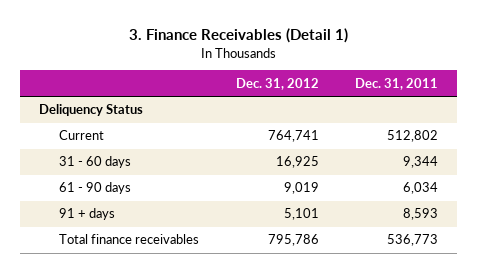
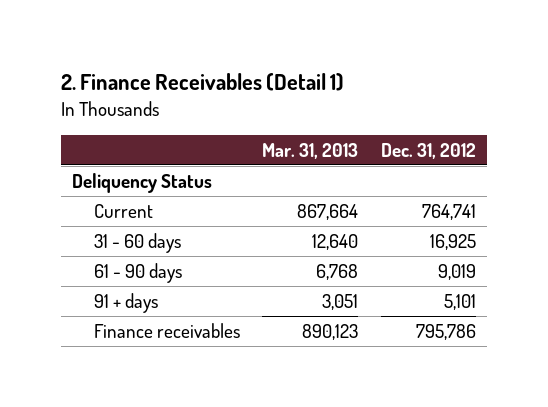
- 3. Finance Receivables (Detail 1)
+ 2. Finance Receivables (Detail 1)
- | Dec. 31, 2012 | Dec. 31, 2011
+ | Mar. 31, 2013 | Dec. 31, 2012
- Total finance receivables | 795,786 | 536,773
+ Finance receivables | 890,123 | 795,786

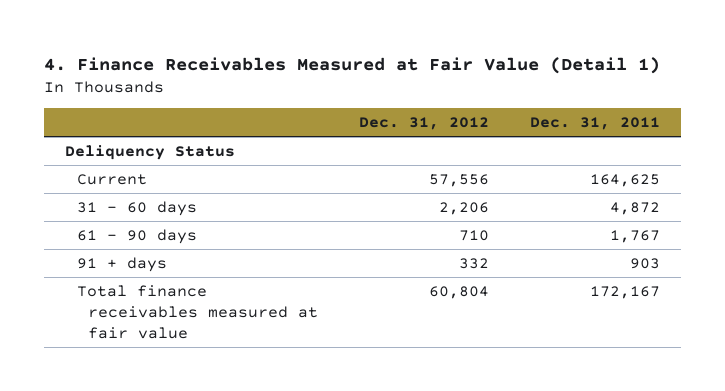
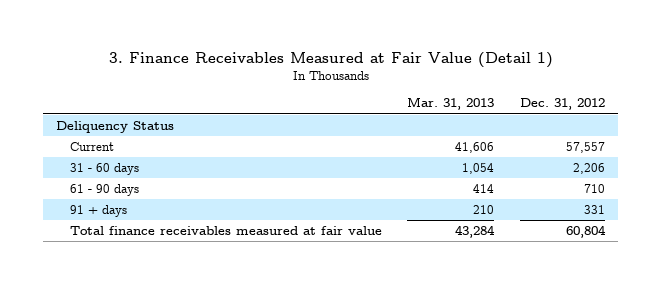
- 4. Finance Receivables Measured at Fair Value (Detail 1)
+ 3. Finance Receivables Measured at Fair Value (Detail 1)
- | Dec. 31, 2012 | Dec. 31, 2011
+ | Mar. 31, 2013 | Dec. 31, 2012
- Current | 57,556 | 164,625
+ Current | 41,606 | 57,557
- 91 + days | 332 | 903
+ 91 + days | 210 | 331

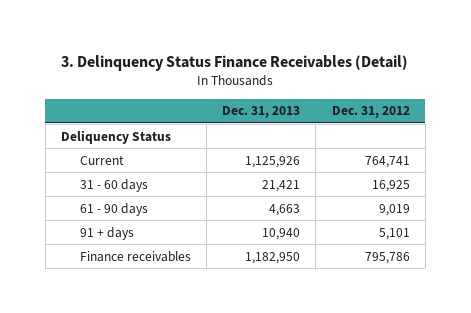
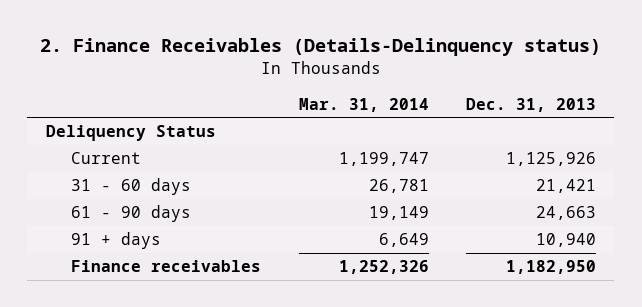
- 3. Delinquency Status Finance Receivables (Detail)
+ 2. Finance Receivables (Details-Delinquency status)
- | Dec. 31, 2013 | Dec. 31, 2012
+ | Mar. 31, 2014 | Dec. 31, 2013
- 61 - 90 days | 4,663 | 9,019
+ 61 - 90 days | 19,149 | 24,663

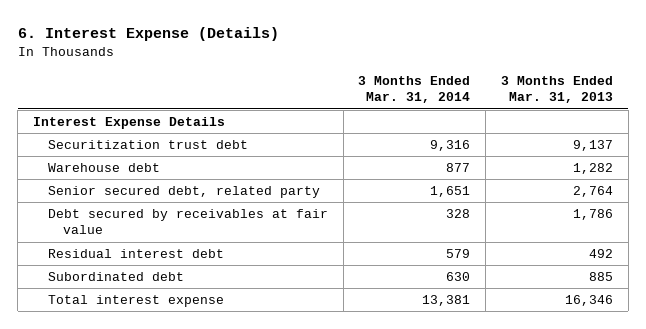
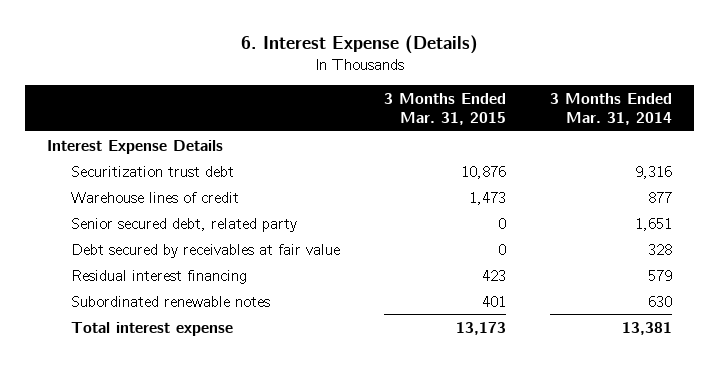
- | 3 Months Ended Mar. 31, 2014 | 3 Months Ended Mar. 31, 2013
+ | 3 Months Ended Mar. 31, 2015 | 3 Months Ended Mar. 31, 2014
- Warehouse debt | 877 | 1,282
+ Warehouse lines of credit | 1,473 | 877
- Residual interest debt | 579 | 492
- Subordinated debt | 630 | 885
+ Residual interest financing | 423 | 579
+ Subordinated renewable notes | 401 | 630

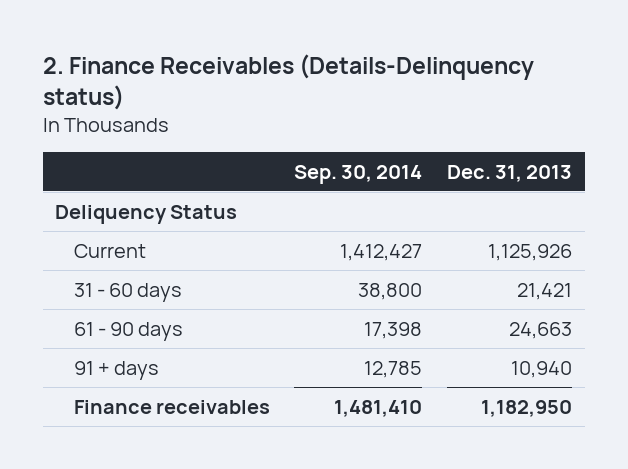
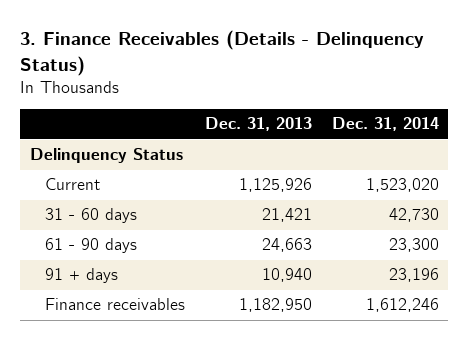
- 2. Finance Receivables (Details-Delinquency status)
+ 3. Finance Receivables (Details - Delinquency Status)
- | Sep. 30, 2014 | Dec. 31, 2013
+ | Dec. 31, 2013 | Dec. 31, 2014
- Deliquency Status
+ Delinquency Status

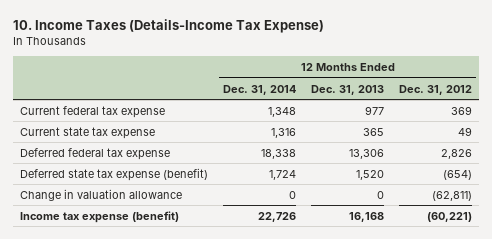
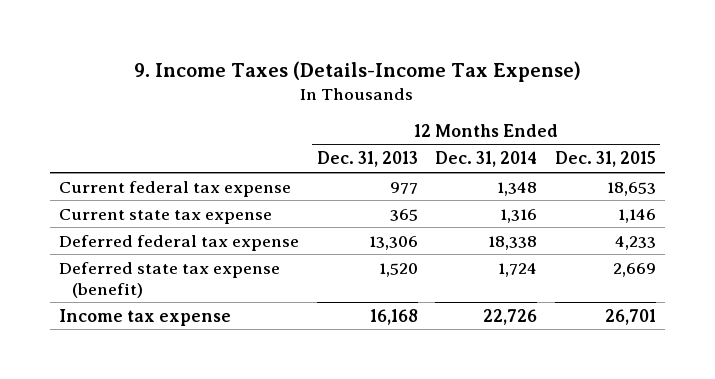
- 10. Income Taxes (Details-Income Tax Expense)
+ 9. Income Taxes (Details-Income Tax Expense)
- | 12 Months Ended Dec. 31, 2014 | 12 Months Ended Dec. 31, 2013 | 12 Months Ended Dec. 31, 2012
+ | 12 Months Ended Dec. 31, 2013 | 12 Months Ended Dec. 31, 2014 | 12 Months Ended Dec. 31, 2015
- Change in valuation allowance | 0 | 0 | (62,811)
- Income tax expense (benefit) | 22,726 | 16,168 | (60,221)
+ Income tax expense | 16,168 | 22,726 | 26,701

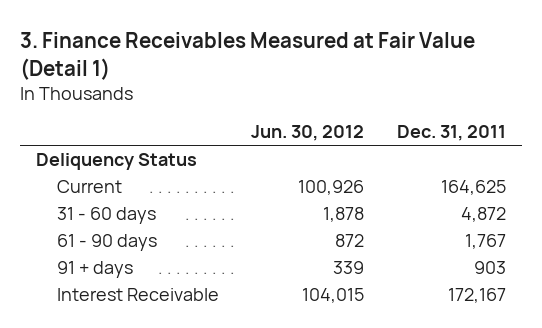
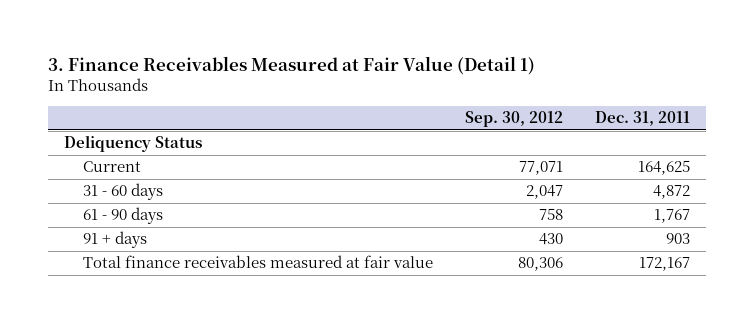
- | Jun. 30, 2012 | Dec. 31, 2011
+ | Sep. 30, 2012 | Dec. 31, 2011
- Interest Receivable | 104,015 | 172,167
+ Total finance receivables measured at fair value | 80,306 | 172,167

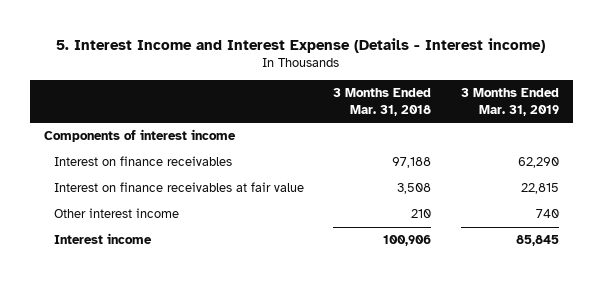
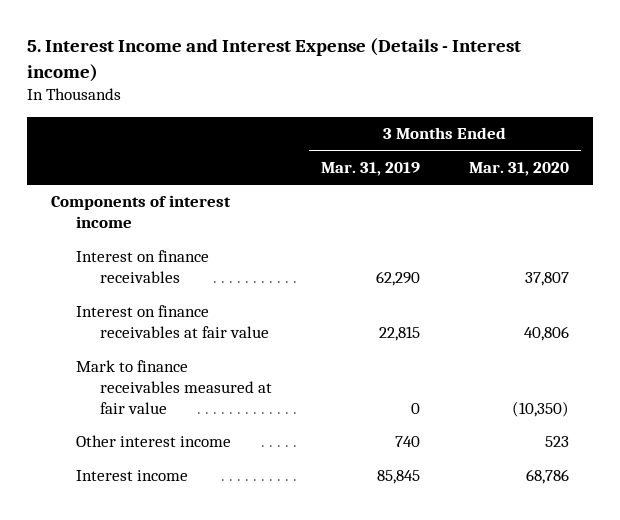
- | 3 Months Ended Mar. 31, 2018 | 3 Months Ended Mar. 31, 2019
+ | 3 Months Ended Mar. 31, 2019 | 3 Months Ended Mar. 31, 2020
+ Mark to finance receivables measured at fair value | 0 | (10,350)

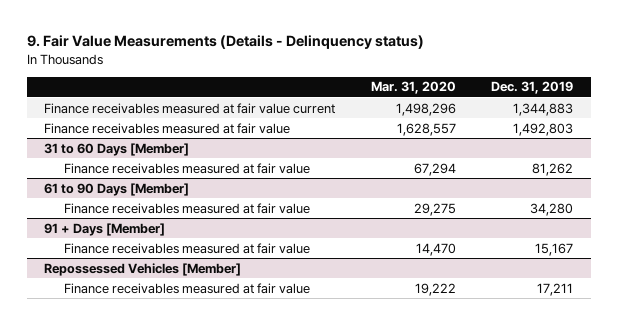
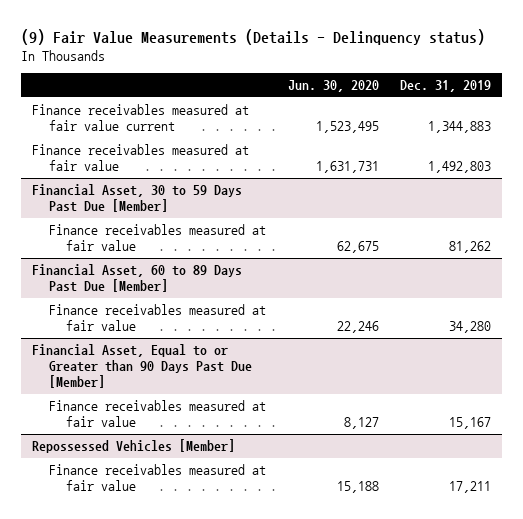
- 9. Fair Value Measurements (Details - Delinquency status)
+ (9) Fair Value Measurements (Details - Delinquency status)
- | Mar. 31, 2020 | Dec. 31, 2019
+ | Jun. 30, 2020 | Dec. 31, 2019
- 31 to 60 Days [Member]
+ Financial Asset, 30 to 59 Days Past Due [Member]
- 61 to 90 Days [Member]
+ Financial Asset, 60 to 89 Days Past Due [Member]
- 91 + Days [Member]
+ Financial Asset, Equal to or Greater than 90 Days Past Due [Member]

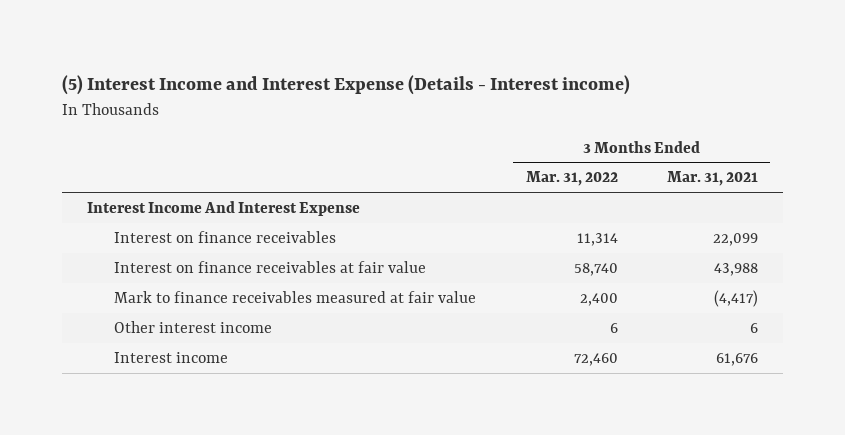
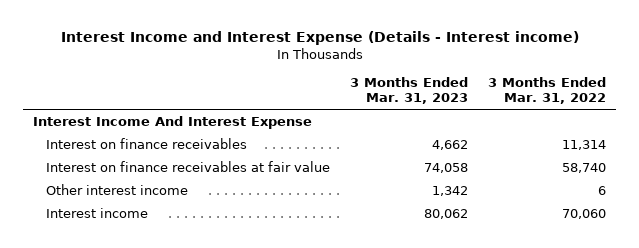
- (5) Interest Income and Interest Expense (Details - Interest income)
+ Interest Income and Interest Expense (Details - Interest income)
- | 3 Months Ended Mar. 31, 2022 | 3 Months Ended Mar. 31, 2021
+ | 3 Months Ended Mar. 31, 2023 | 3 Months Ended Mar. 31, 2022
- Mark to finance receivables measured at fair value | 2,400 | (4,417)
- Interest income | 72,460 | 61,676
+ Interest income | 80,062 | 70,060

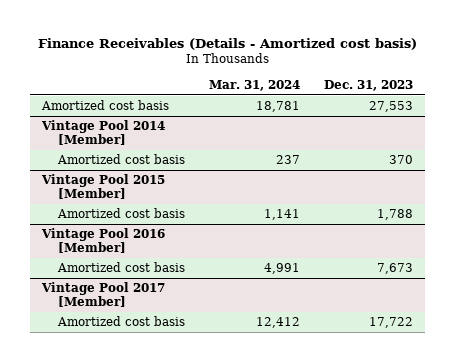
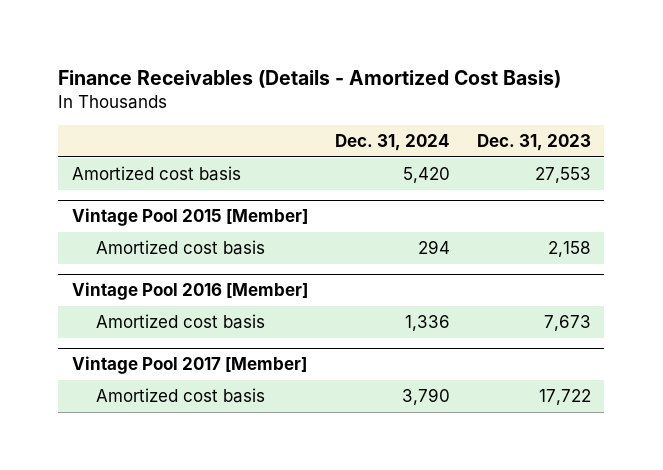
- Finance Receivables (Details - Amortized cost basis)
+ Finance Receivables (Details - Amortized Cost Basis)
- | Mar. 31, 2024 | Dec. 31, 2023
+ | Dec. 31, 2024 | Dec. 31, 2023
- Vintage Pool 2014 [Member]
- Amortized cost basis | 237 | 370
@ Vintage Pool 2015 [Member]
- Amortized cost basis | 1,141 | 1,788
+ Amortized cost basis | 294 | 2,158

